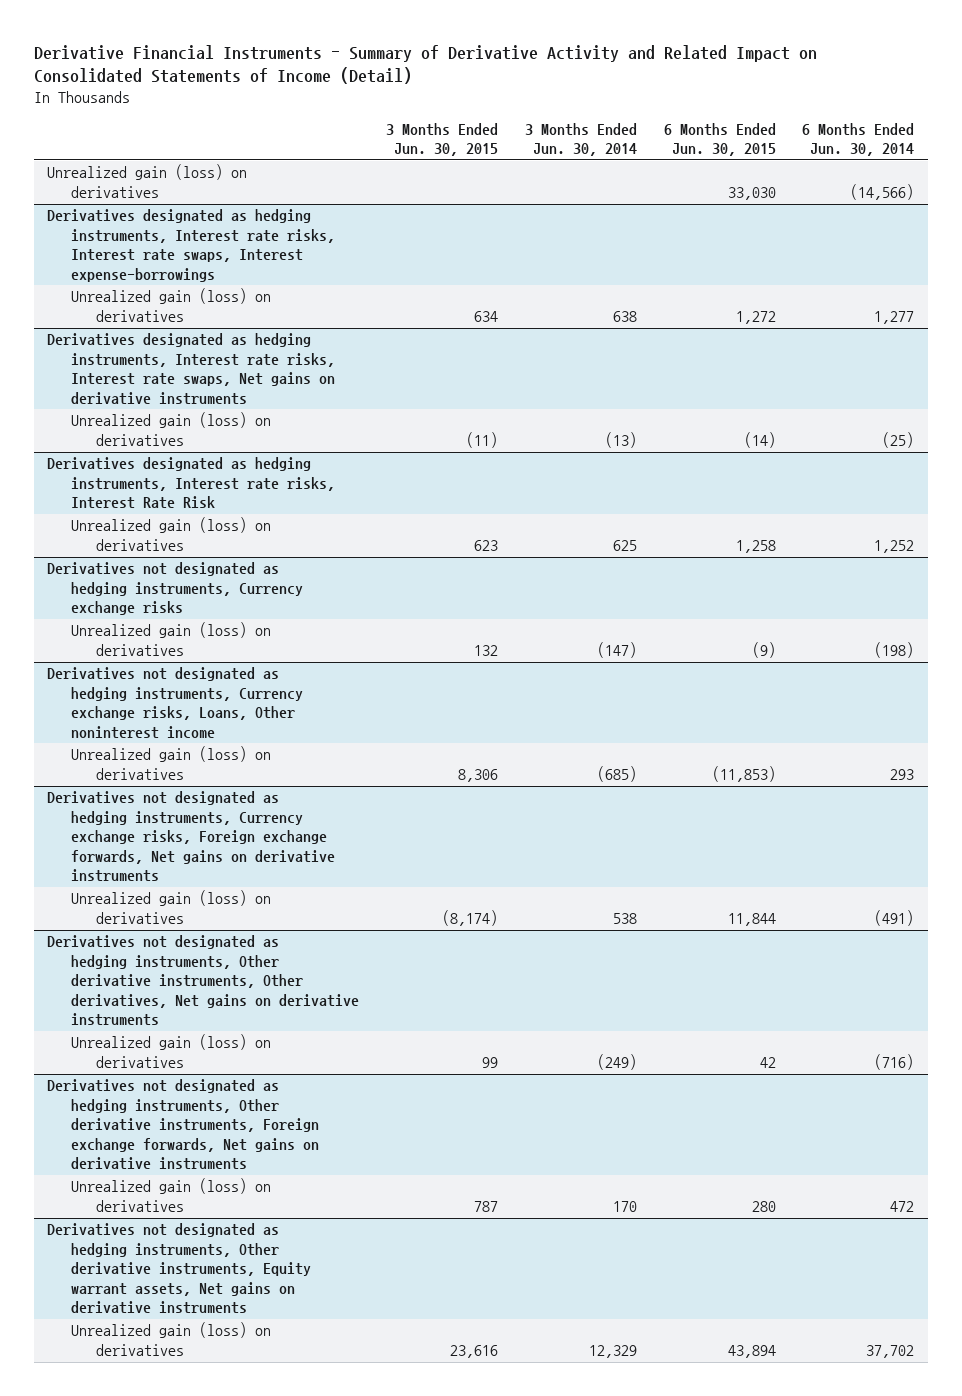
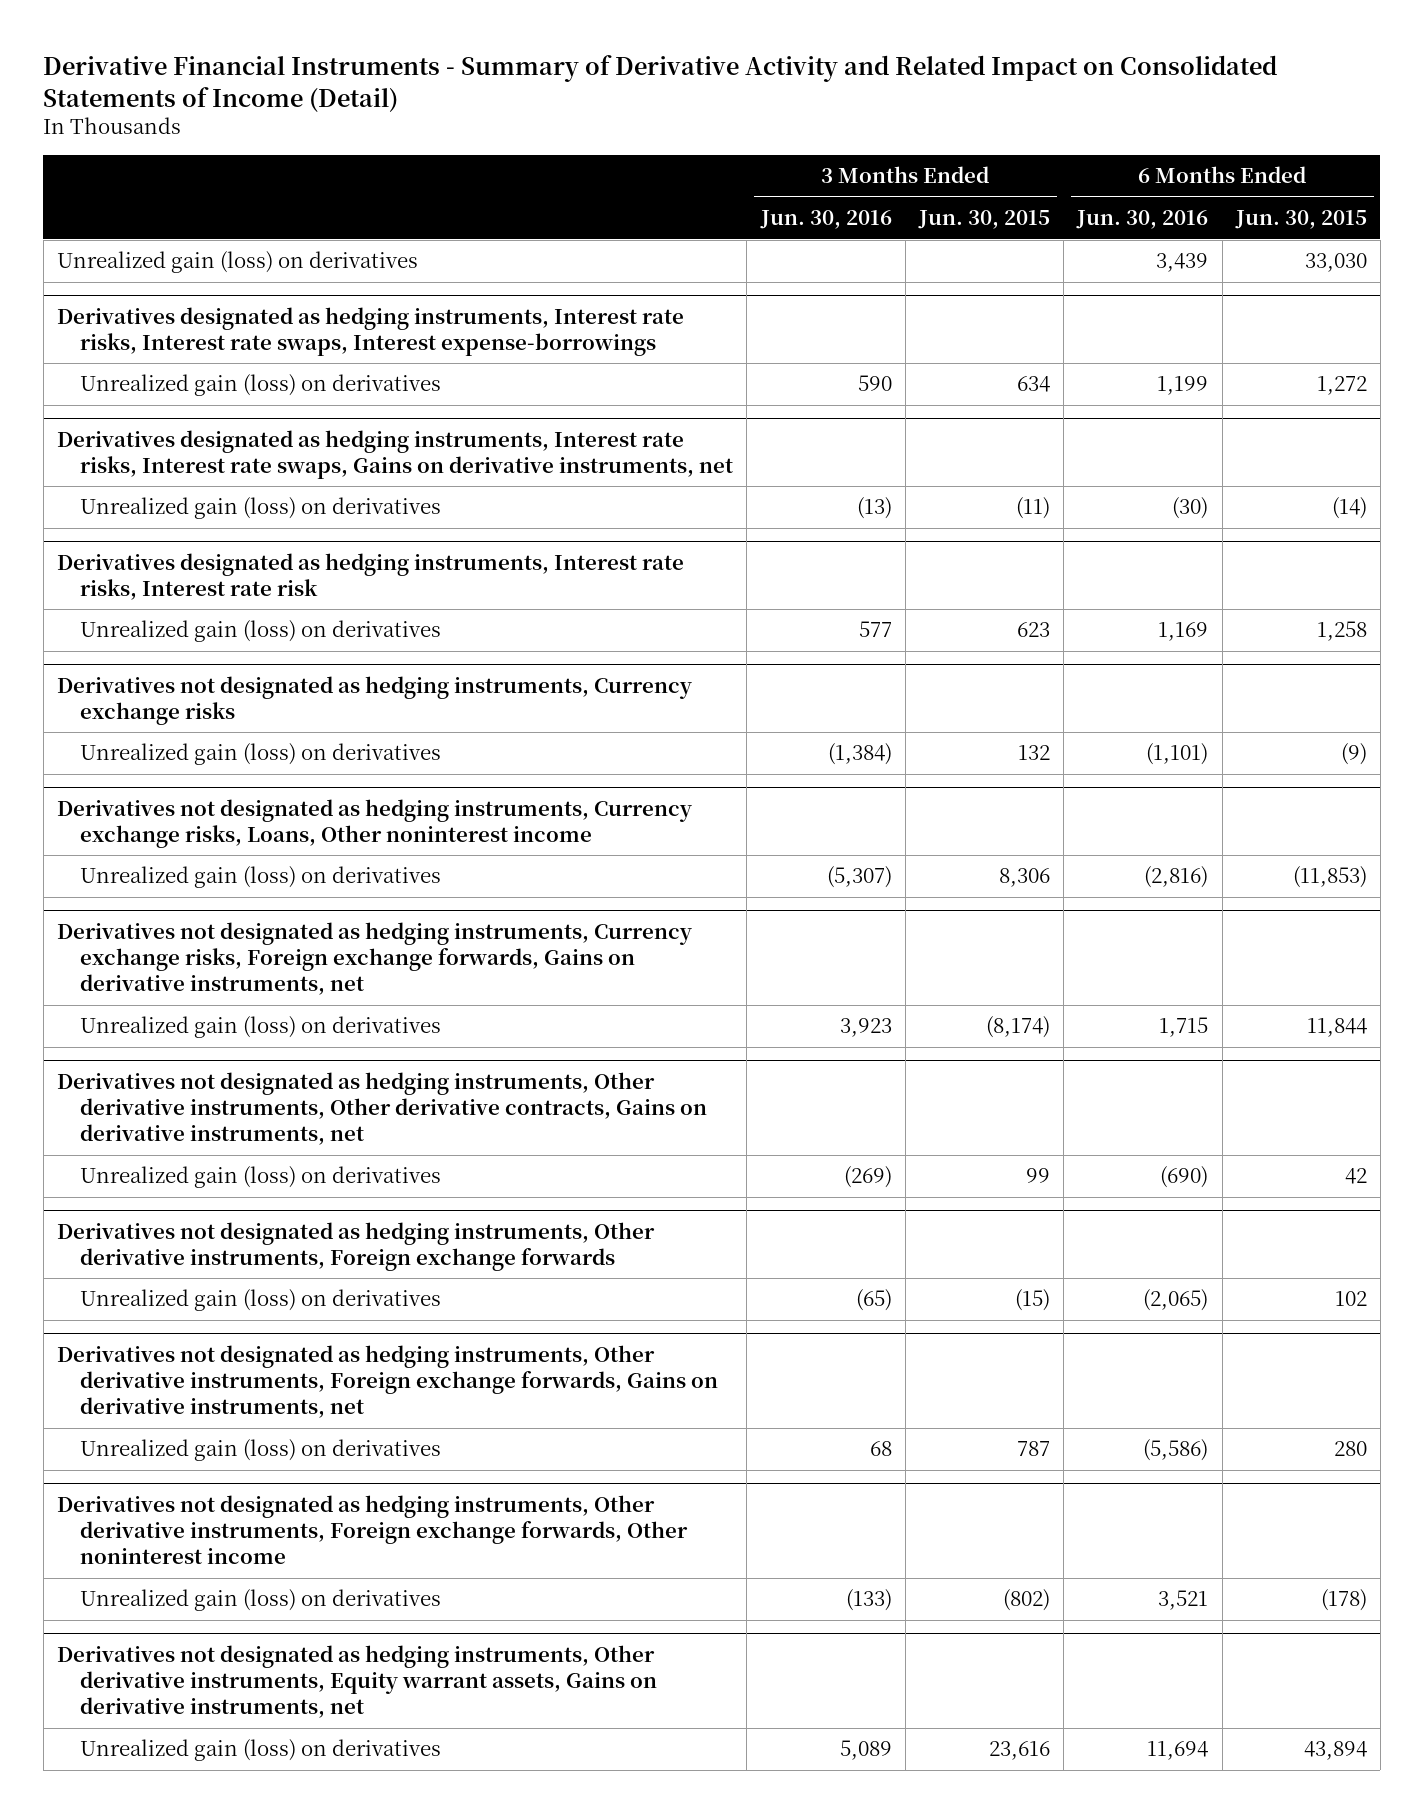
- | 3 Months Ended Jun. 30, 2015 | 3 Months Ended Jun. 30, 2014 | 6 Months Ended Jun. 30, 2015 | 6 Months Ended Jun. 30, 2014
+ | 3 Months Ended Jun. 30, 2016 | 3 Months Ended Jun. 30, 2015 | 6 Months Ended Jun. 30, 2016 | 6 Months Ended Jun. 30, 2015
- Derivatives designated as hedging instruments, Interest rate risks, Interest rate swaps, Net gains on derivative instruments
+ Derivatives designated as hedging instruments, Interest rate risks, Interest rate swaps, Gains on derivative instruments, net
- Derivatives designated as hedging instruments, Interest rate risks, Interest Rate Risk
+ Derivatives designated as hedging instruments, Interest rate risks, Interest rate risk
- Derivatives not designated as hedging instruments, Currency exchange risks, Foreign exchange forwards, Net gains on derivative instruments
+ Derivatives not designated as hedging instruments, Currency exchange risks, Foreign exchange forwards, Gains on derivative instruments, net
- Derivatives not designated as hedging instruments, Other derivative instruments, Other derivatives, Net gains on derivative instruments
+ Derivatives not designated as hedging instruments, Other derivative instruments, Other derivative contracts, Gains on derivative instruments, net
- Derivatives not designated as hedging instruments, Other derivative instruments, Foreign exchange forwards, Net gains on derivative instruments
+ Derivatives not designated as hedging instruments, Other derivative instruments, Foreign exchange forwards
+ Unrealized gain (loss) on derivatives | (65) | (15) | (2,065) | 102
+ Derivatives not designated as hedging instruments, Other derivative instruments, Foreign exchange forwards, Gains on derivative instruments, net
- Derivatives not designated as hedging instruments, Other derivative instruments, Equity warrant assets, Net gains on derivative instruments
+ Derivatives not designated as hedging instruments, Other derivative instruments, Foreign exchange forwards, Other noninterest income
+ Unrealized gain (loss) on derivatives | (133) | (802) | 3,521 | (178)
+ Derivatives not designated as hedging instruments, Other derivative instruments, Equity warrant assets, Gains on derivative instruments, net

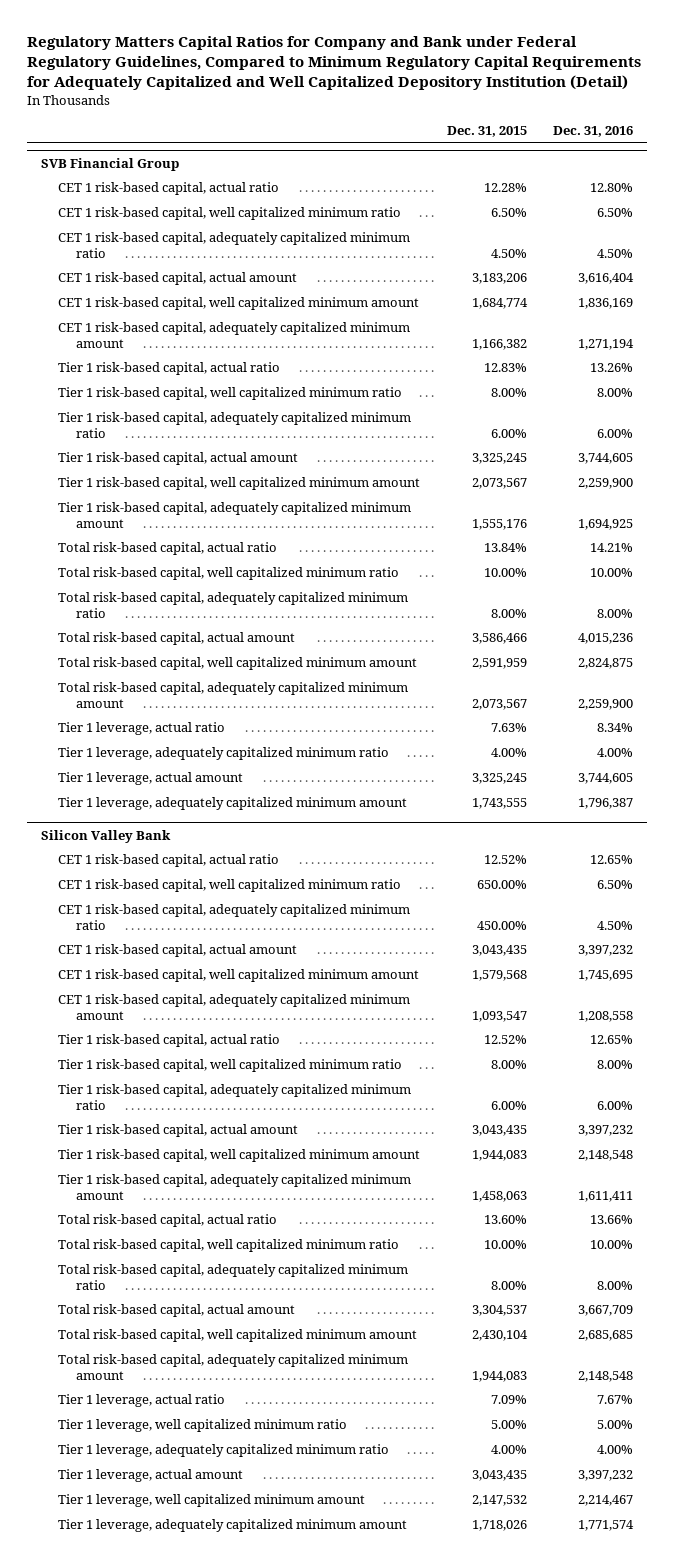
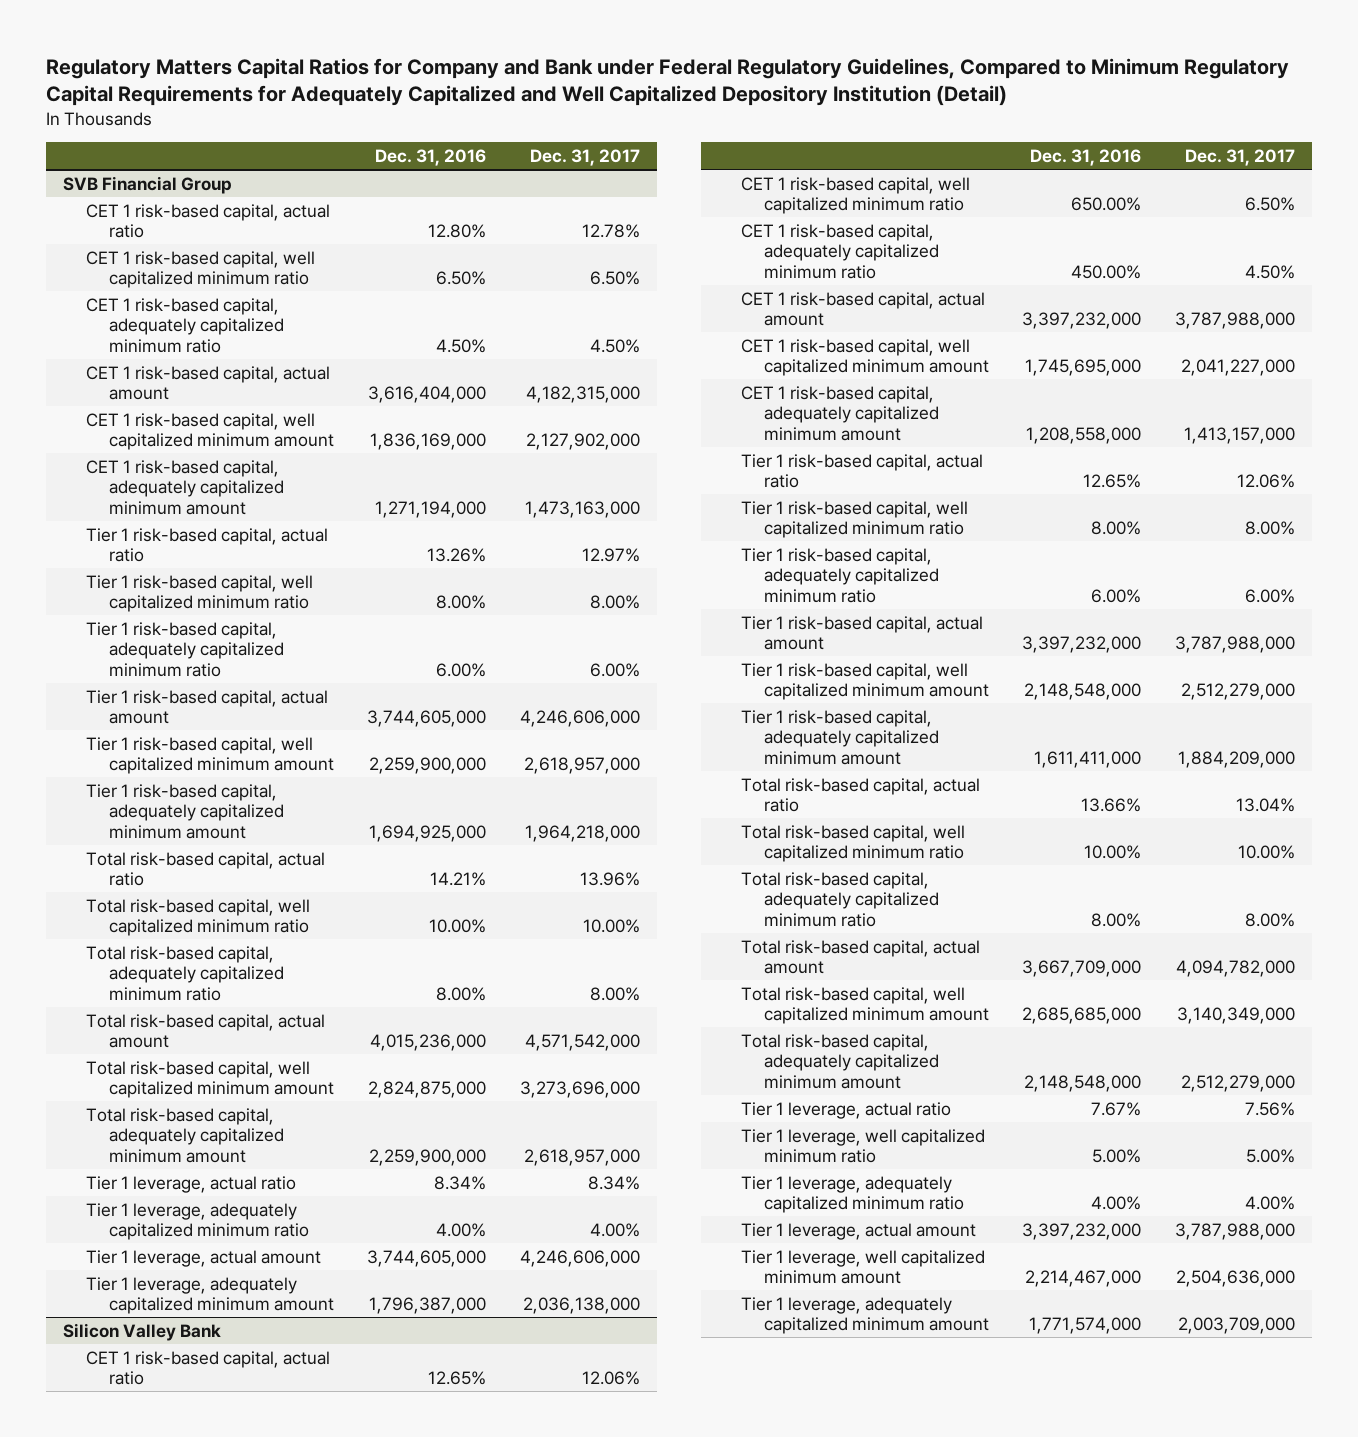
- | Dec. 31, 2015 | Dec. 31, 2016
+ | Dec. 31, 2016 | Dec. 31, 2017
@ SVB Financial Group
- CET 1 risk-based capital, actual amount | 3,183,206 | 3,616,404
- CET 1 risk-based capital, well capitalized minimum amount | 1,684,774 | 1,836,169
- CET 1 risk-based capital, adequately capitalized minimum amount | 1,166,382 | 1,271,194
+ CET 1 risk-based capital, actual amount | 3,616,404,000 | 4,182,315,000
+ CET 1 risk-based capital, well capitalized minimum amount | 1,836,169,000 | 2,127,902,000
+ CET 1 risk-based capital, adequately capitalized minimum amount | 1,271,194,000 | 1,473,163,000
- Tier 1 risk-based capital, actual amount | 3,325,245 | 3,744,605
- Tier 1 risk-based capital, well capitalized minimum amount | 2,073,567 | 2,259,900
- Tier 1 risk-based capital, adequately capitalized minimum amount | 1,555,176 | 1,694,925
+ Tier 1 risk-based capital, actual amount | 3,744,605,000 | 4,246,606,000
+ Tier 1 risk-based capital, well capitalized minimum amount | 2,259,900,000 | 2,618,957,000
+ Tier 1 risk-based capital, adequately capitalized minimum amount | 1,694,925,000 | 1,964,218,000
- Total risk-based capital, actual amount | 3,586,466 | 4,015,236
- Total risk-based capital, well capitalized minimum amount | 2,591,959 | 2,824,875
- Total risk-based capital, adequately capitalized minimum amount | 2,073,567 | 2,259,900
+ Total risk-based capital, actual amount | 4,015,236,000 | 4,571,542,000
+ Total risk-based capital, well capitalized minimum amount | 2,824,875,000 | 3,273,696,000
+ Total risk-based capital, adequately capitalized minimum amount | 2,259,900,000 | 2,618,957,000
- Tier 1 leverage, actual amount | 3,325,245 | 3,744,605
- Tier 1 leverage, adequately capitalized minimum amount | 1,743,555 | 1,796,387
+ Tier 1 leverage, actual amount | 3,744,605,000 | 4,246,606,000
+ Tier 1 leverage, adequately capitalized minimum amount | 1,796,387,000 | 2,036,138,000
@ Silicon Valley Bank
- CET 1 risk-based capital, well capitalized minimum ratio | 650.00% | 6.50%
- CET 1 risk-based capital, adequately capitalized minimum ratio | 450.00% | 4.50%
- CET 1 risk-based capital, actual amount | 3,043,435 | 3,397,232
- CET 1 risk-based capital, well capitalized minimum amount | 1,579,568 | 1,745,695
- CET 1 risk-based capital, adequately capitalized minimum amount | 1,093,547 | 1,208,558
+ CET 1 risk-based capital, well capitalized minimum ratio | 650.00% | 6.50%
+ CET 1 risk-based capital, adequately capitalized minimum ratio | 450.00% | 4.50%
+ CET 1 risk-based capital, actual amount | 3,397,232,000 | 3,787,988,000
+ CET 1 risk-based capital, well capitalized minimum amount | 1,745,695,000 | 2,041,227,000
+ CET 1 risk-based capital, adequately capitalized minimum amount | 1,208,558,000 | 1,413,157,000
- Tier 1 risk-based capital, actual amount | 3,043,435 | 3,397,232
- Tier 1 risk-based capital, well capitalized minimum amount | 1,944,083 | 2,148,548
- Tier 1 risk-based capital, adequately capitalized minimum amount | 1,458,063 | 1,611,411
+ Tier 1 risk-based capital, actual amount | 3,397,232,000 | 3,787,988,000
+ Tier 1 risk-based capital, well capitalized minimum amount | 2,148,548,000 | 2,512,279,000
+ Tier 1 risk-based capital, adequately capitalized minimum amount | 1,611,411,000 | 1,884,209,000
- Total risk-based capital, actual amount | 3,304,537 | 3,667,709
- Total risk-based capital, well capitalized minimum amount | 2,430,104 | 2,685,685
- Total risk-based capital, adequately capitalized minimum amount | 1,944,083 | 2,148,548
+ Total risk-based capital, actual amount | 3,667,709,000 | 4,094,782,000
+ Total risk-based capital, well capitalized minimum amount | 2,685,685,000 | 3,140,349,000
+ Total risk-based capital, adequately capitalized minimum amount | 2,148,548,000 | 2,512,279,000
- Tier 1 leverage, actual amount | 3,043,435 | 3,397,232
- Tier 1 leverage, well capitalized minimum amount | 2,147,532 | 2,214,467
- Tier 1 leverage, adequately capitalized minimum amount | 1,718,026 | 1,771,574
+ Tier 1 leverage, actual amount | 3,397,232,000 | 3,787,988,000
+ Tier 1 leverage, well capitalized minimum amount | 2,214,467,000 | 2,504,636,000
+ Tier 1 leverage, adequately capitalized minimum amount | 1,771,574,000 | 2,003,709,000

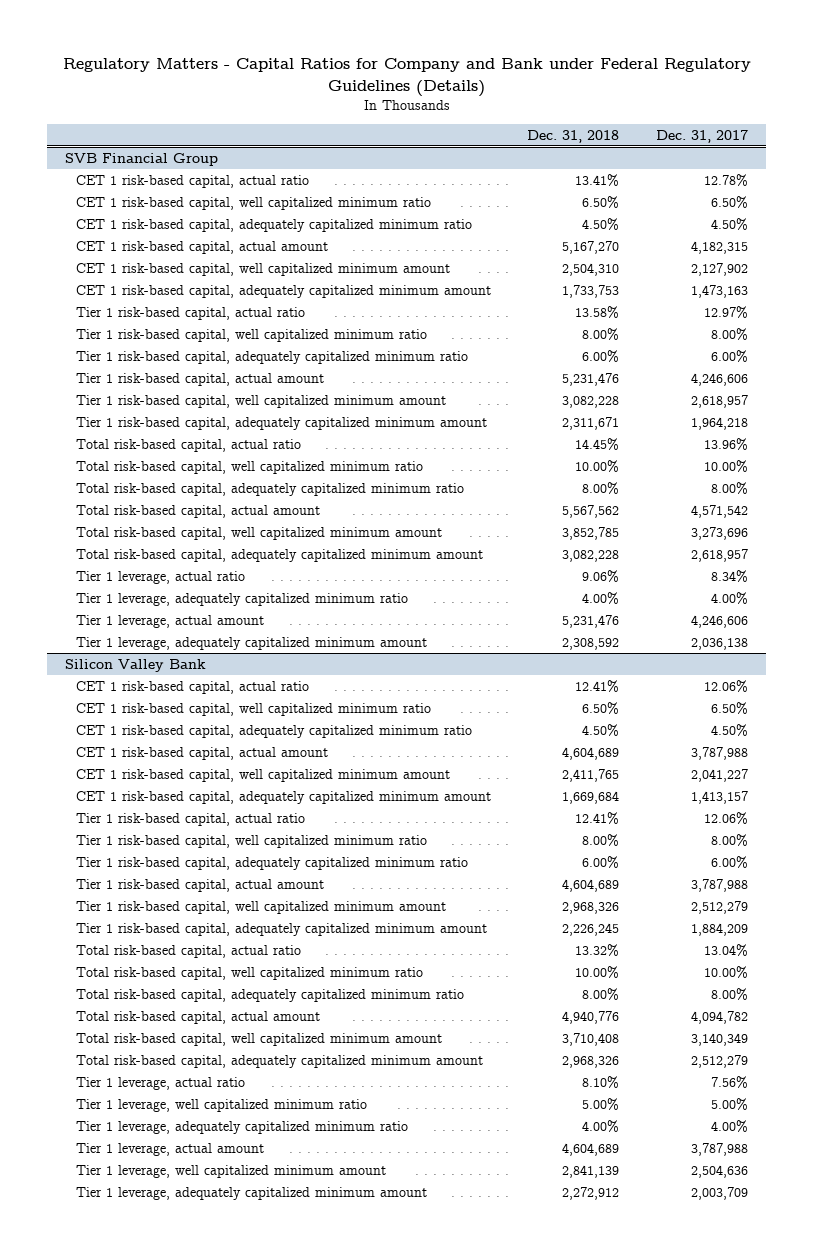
- Regulatory Matters Capital Ratios for Company and Bank under Federal Regulatory Guidelines, Compared to Minimum Regulatory Capital Requirements for Adequately Capitalized and Well Capitalized Depository Institution (Detail)
+ Regulatory Matters - Capital Ratios for Company and Bank under Federal Regulatory Guidelines (Details)
- | Dec. 31, 2016 | Dec. 31, 2017
+ | Dec. 31, 2018 | Dec. 31, 2017
@ SVB Financial Group
- CET 1 risk-based capital, actual amount | 3,616,404,000 | 4,182,315,000
- CET 1 risk-based capital, well capitalized minimum amount | 1,836,169,000 | 2,127,902,000
- CET 1 risk-based capital, adequately capitalized minimum amount | 1,271,194,000 | 1,473,163,000
+ CET 1 risk-based capital, actual amount | 5,167,270 | 4,182,315
+ CET 1 risk-based capital, well capitalized minimum amount | 2,504,310 | 2,127,902
+ CET 1 risk-based capital, adequately capitalized minimum amount | 1,733,753 | 1,473,163
- Tier 1 risk-based capital, actual amount | 3,744,605,000 | 4,246,606,000
- Tier 1 risk-based capital, well capitalized minimum amount | 2,259,900,000 | 2,618,957,000
- Tier 1 risk-based capital, adequately capitalized minimum amount | 1,694,925,000 | 1,964,218,000
+ Tier 1 risk-based capital, actual amount | 5,231,476 | 4,246,606
+ Tier 1 risk-based capital, well capitalized minimum amount | 3,082,228 | 2,618,957
+ Tier 1 risk-based capital, adequately capitalized minimum amount | 2,311,671 | 1,964,218
- Total risk-based capital, actual amount | 4,015,236,000 | 4,571,542,000
- Total risk-based capital, well capitalized minimum amount | 2,824,875,000 | 3,273,696,000
- Total risk-based capital, adequately capitalized minimum amount | 2,259,900,000 | 2,618,957,000
+ Total risk-based capital, actual amount | 5,567,562 | 4,571,542
+ Total risk-based capital, well capitalized minimum amount | 3,852,785 | 3,273,696
+ Total risk-based capital, adequately capitalized minimum amount | 3,082,228 | 2,618,957
- Tier 1 leverage, actual amount | 3,744,605,000 | 4,246,606,000
- Tier 1 leverage, adequately capitalized minimum amount | 1,796,387,000 | 2,036,138,000
+ Tier 1 leverage, actual amount | 5,231,476 | 4,246,606
+ Tier 1 leverage, adequately capitalized minimum amount | 2,308,592 | 2,036,138
@ Silicon Valley Bank
- CET 1 risk-based capital, actual amount | 3,397,232,000 | 3,787,988,000
- CET 1 risk-based capital, well capitalized minimum amount | 1,745,695,000 | 2,041,227,000
- CET 1 risk-based capital, adequately capitalized minimum amount | 1,208,558,000 | 1,413,157,000
+ CET 1 risk-based capital, actual amount | 4,604,689 | 3,787,988
+ CET 1 risk-based capital, well capitalized minimum amount | 2,411,765 | 2,041,227
+ CET 1 risk-based capital, adequately capitalized minimum amount | 1,669,684 | 1,413,157
- Tier 1 risk-based capital, actual amount | 3,397,232,000 | 3,787,988,000
- Tier 1 risk-based capital, well capitalized minimum amount | 2,148,548,000 | 2,512,279,000
- Tier 1 risk-based capital, adequately capitalized minimum amount | 1,611,411,000 | 1,884,209,000
+ Tier 1 risk-based capital, actual amount | 4,604,689 | 3,787,988
+ Tier 1 risk-based capital, well capitalized minimum amount | 2,968,326 | 2,512,279
+ Tier 1 risk-based capital, adequately capitalized minimum amount | 2,226,245 | 1,884,209
- Total risk-based capital, actual amount | 3,667,709,000 | 4,094,782,000
- Total risk-based capital, well capitalized minimum amount | 2,685,685,000 | 3,140,349,000
- Total risk-based capital, adequately capitalized minimum amount | 2,148,548,000 | 2,512,279,000
+ Total risk-based capital, actual amount | 4,940,776 | 4,094,782
+ Total risk-based capital, well capitalized minimum amount | 3,710,408 | 3,140,349
+ Total risk-based capital, adequately capitalized minimum amount | 2,968,326 | 2,512,279
- Tier 1 leverage, actual amount | 3,397,232,000 | 3,787,988,000
- Tier 1 leverage, well capitalized minimum amount | 2,214,467,000 | 2,504,636,000
- Tier 1 leverage, adequately capitalized minimum amount | 1,771,574,000 | 2,003,709,000
+ Tier 1 leverage, actual amount | 4,604,689 | 3,787,988
+ Tier 1 leverage, well capitalized minimum amount | 2,841,139 | 2,504,636
+ Tier 1 leverage, adequately capitalized minimum amount | 2,272,912 | 2,003,709

